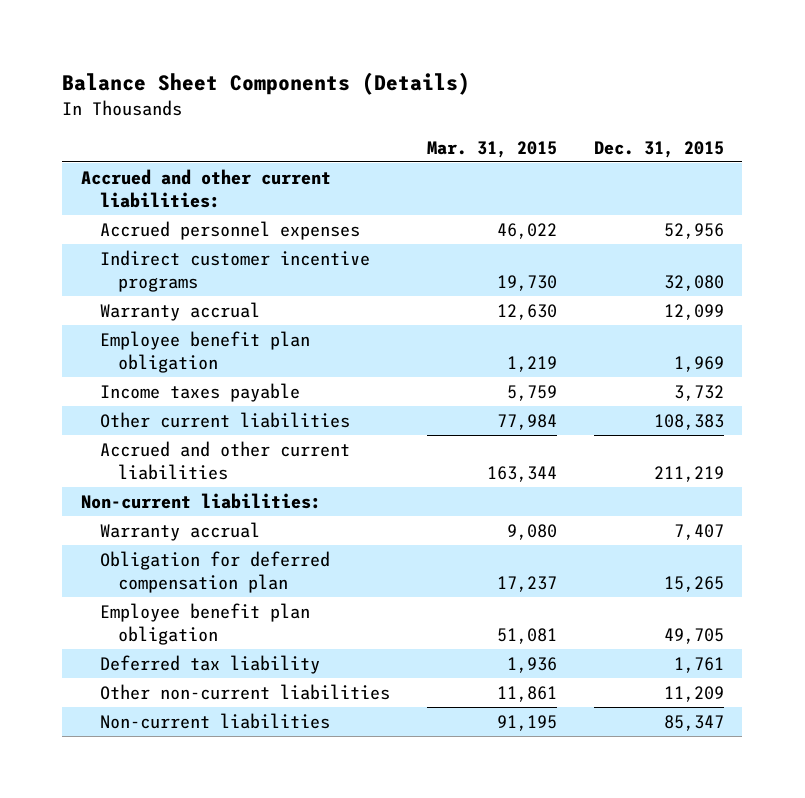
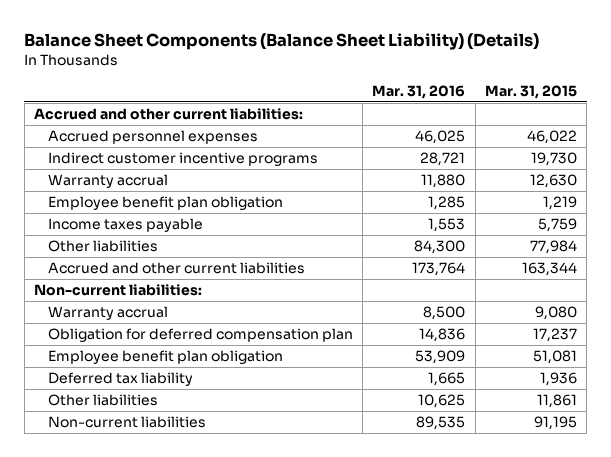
- Balance Sheet Components (Details)
+ Balance Sheet Components (Balance Sheet Liability) (Details)
- | Mar. 31, 2015 | Dec. 31, 2015
+ | Mar. 31, 2016 | Mar. 31, 2015
- Other current liabilities | 77,984 | 108,383
+ Other liabilities | 84,300 | 77,984
- Other non-current liabilities | 11,861 | 11,209
+ Other liabilities | 10,625 | 11,861

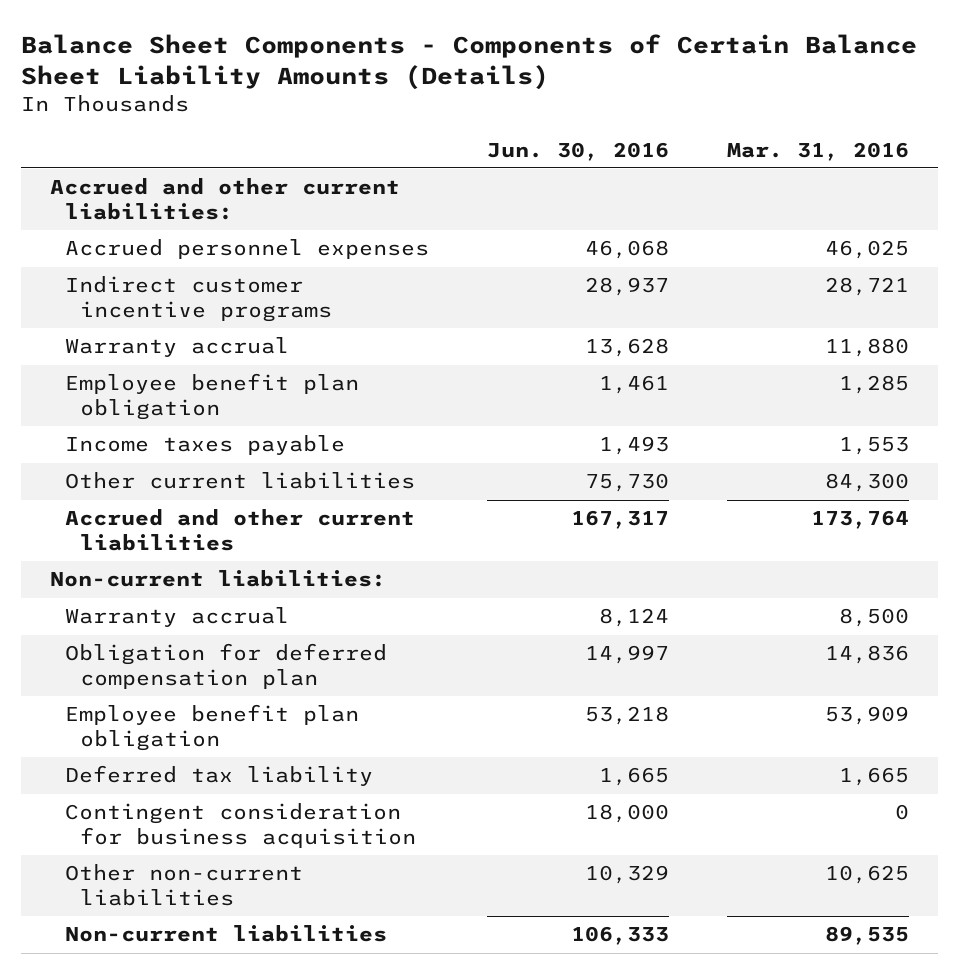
- Balance Sheet Components (Balance Sheet Liability) (Details)
+ Balance Sheet Components - Components of Certain Balance Sheet Liability Amounts (Details)
- | Mar. 31, 2016 | Mar. 31, 2015
+ | Jun. 30, 2016 | Mar. 31, 2016
- Other liabilities | 84,300 | 77,984
+ Other current liabilities | 75,730 | 84,300
- Other liabilities | 10,625 | 11,861
+ Contingent consideration for business acquisition | 18,000 | 0
+ Other non-current liabilities | 10,329 | 10,625

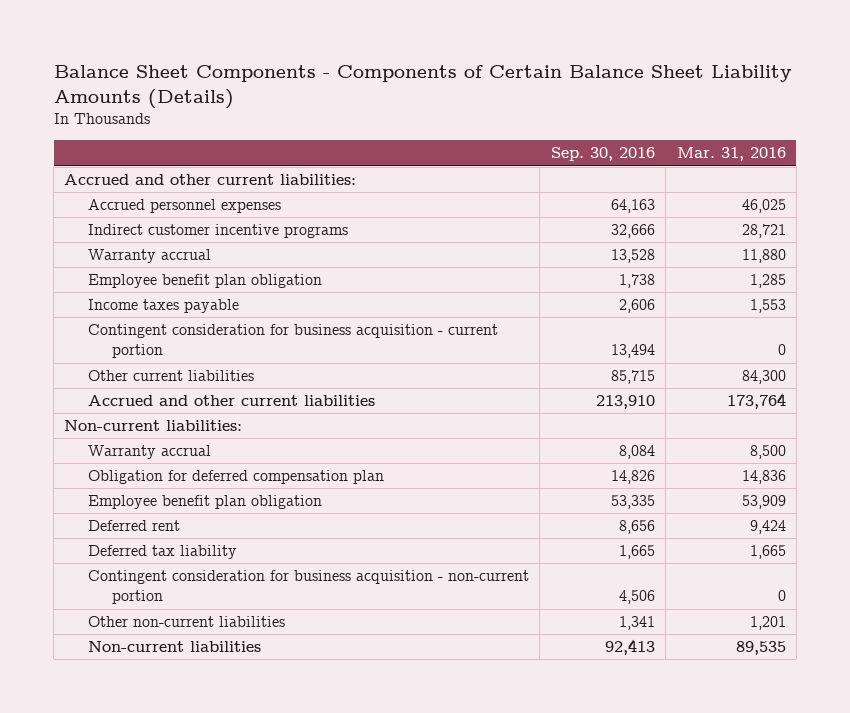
- | Jun. 30, 2016 | Mar. 31, 2016
+ | Sep. 30, 2016 | Mar. 31, 2016
+ Contingent consideration for business acquisition - current portion | 13,494 | 0
+ Deferred rent | 8,656 | 9,424
- Contingent consideration for business acquisition | 18,000 | 0
- Other non-current liabilities | 10,329 | 10,625
+ Contingent consideration for business acquisition - non-current portion | 4,506 | 0
+ Other non-current liabilities | 1,341 | 1,201

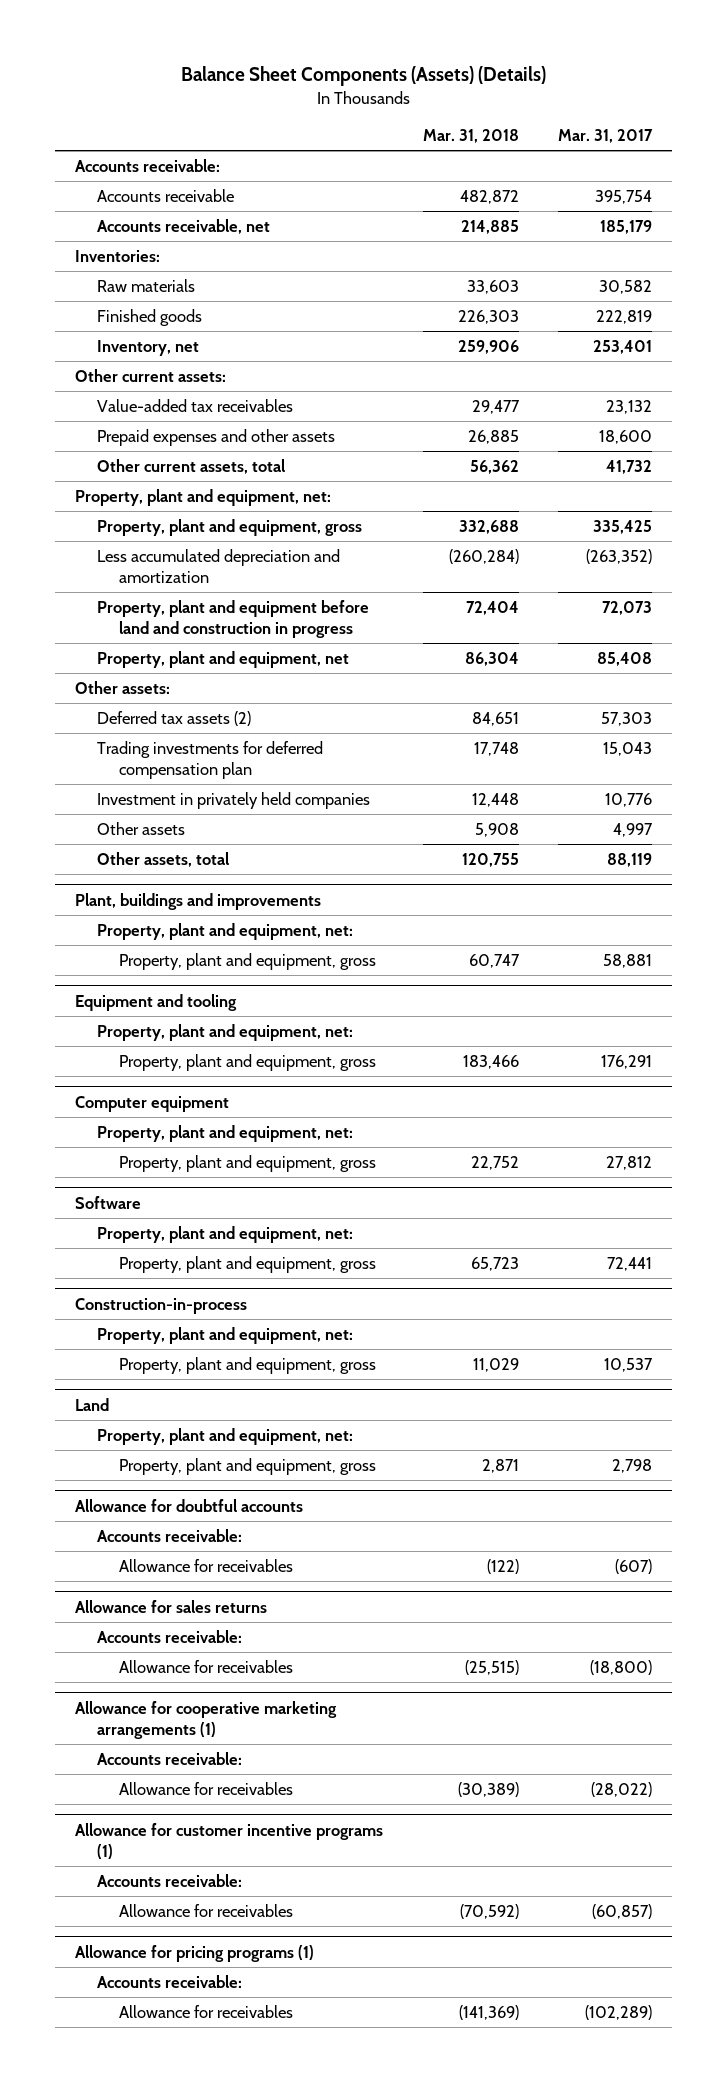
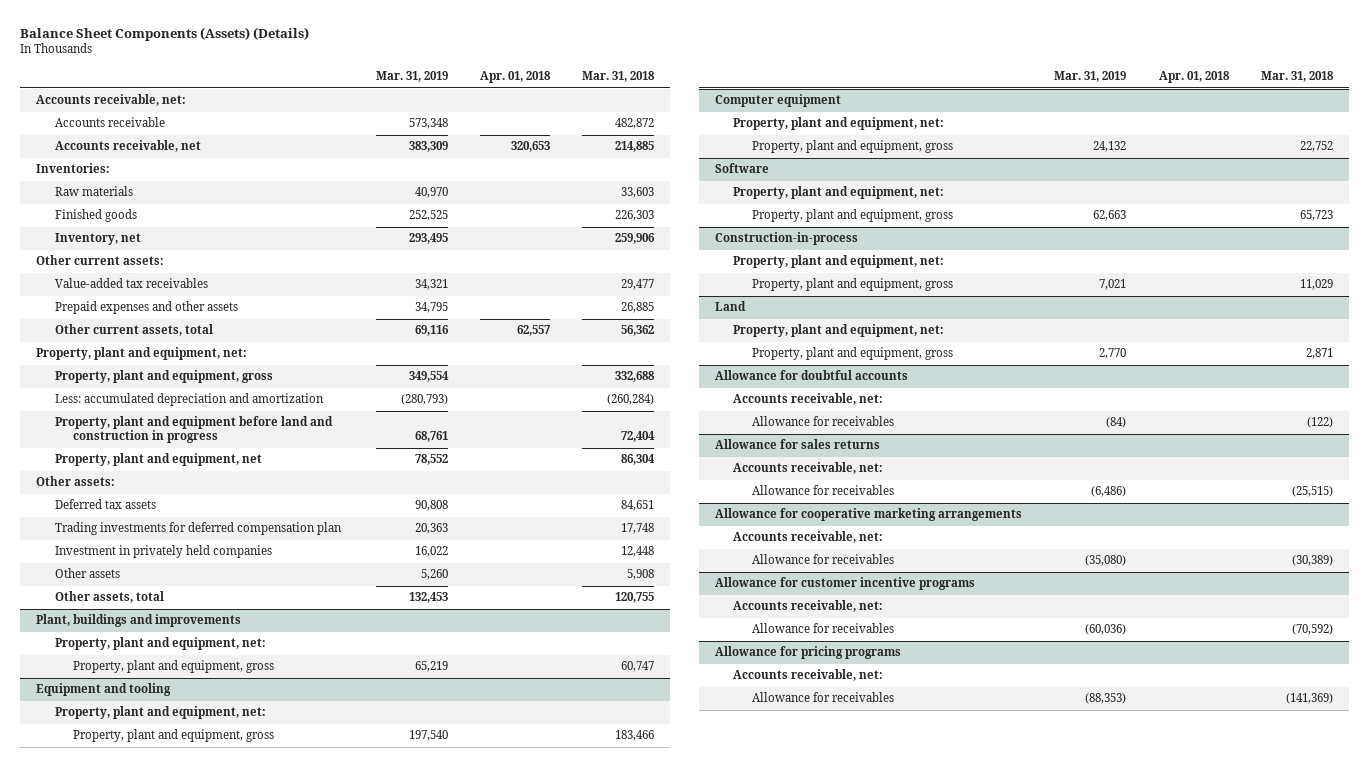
- | Mar. 31, 2018 | Mar. 31, 2017
+ | Mar. 31, 2019 | Apr. 01, 2018 | Mar. 31, 2018
- Accounts receivable:
+ Accounts receivable, net:
- Less accumulated depreciation and amortization | (260,284) | (263,352)
+ Less: accumulated depreciation and amortization | (280,793) | | (260,284)
- Deferred tax assets (2) | 84,651 | 57,303
+ Deferred tax assets | 90,808 | | 84,651
@ Allowance for doubtful accounts
- Accounts receivable:
+ Accounts receivable, net:
@ Allowance for sales returns
- Accounts receivable:
+ Accounts receivable, net:
- Allowance for cooperative marketing arrangements (1)
- Accounts receivable:
+ Allowance for cooperative marketing arrangements
+ Accounts receivable, net:
- Allowance for customer incentive programs (1)
- Accounts receivable:
+ Allowance for customer incentive programs
+ Accounts receivable, net:
- Allowance for pricing programs (1)
- Accounts receivable:
+ Allowance for pricing programs
+ Accounts receivable, net:

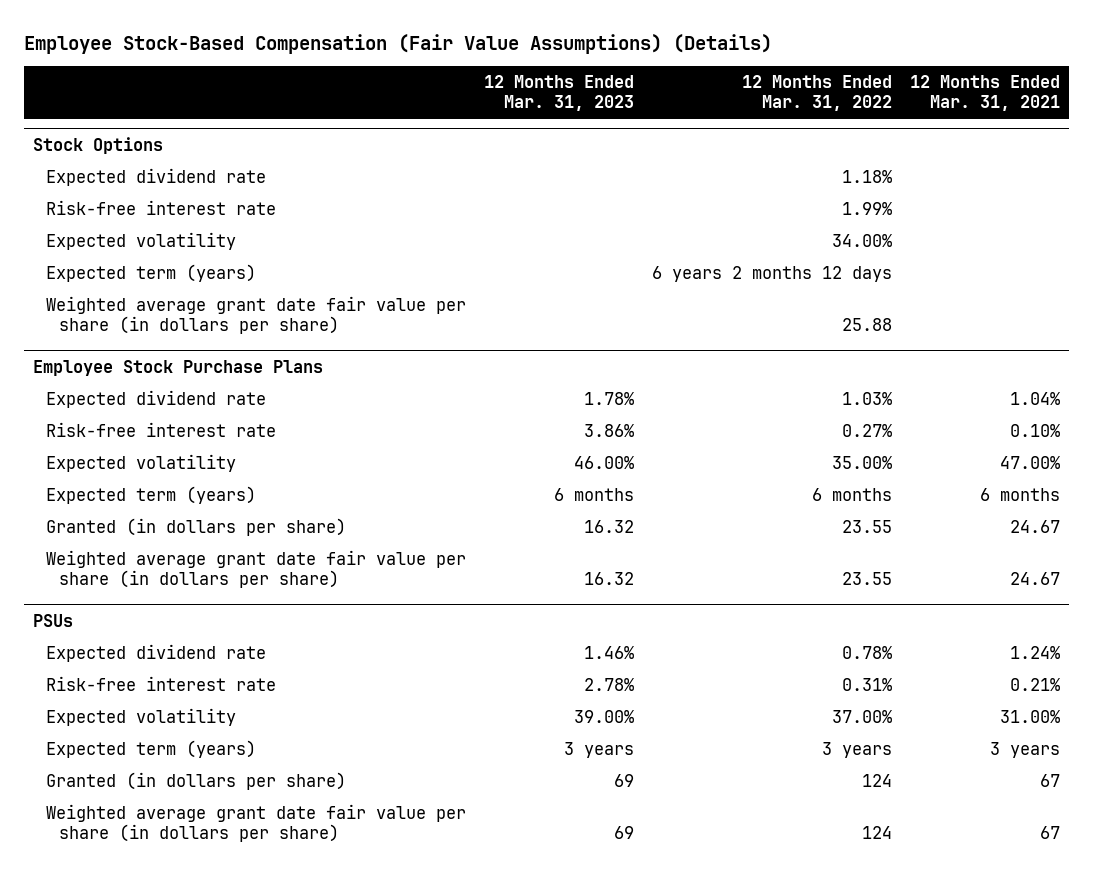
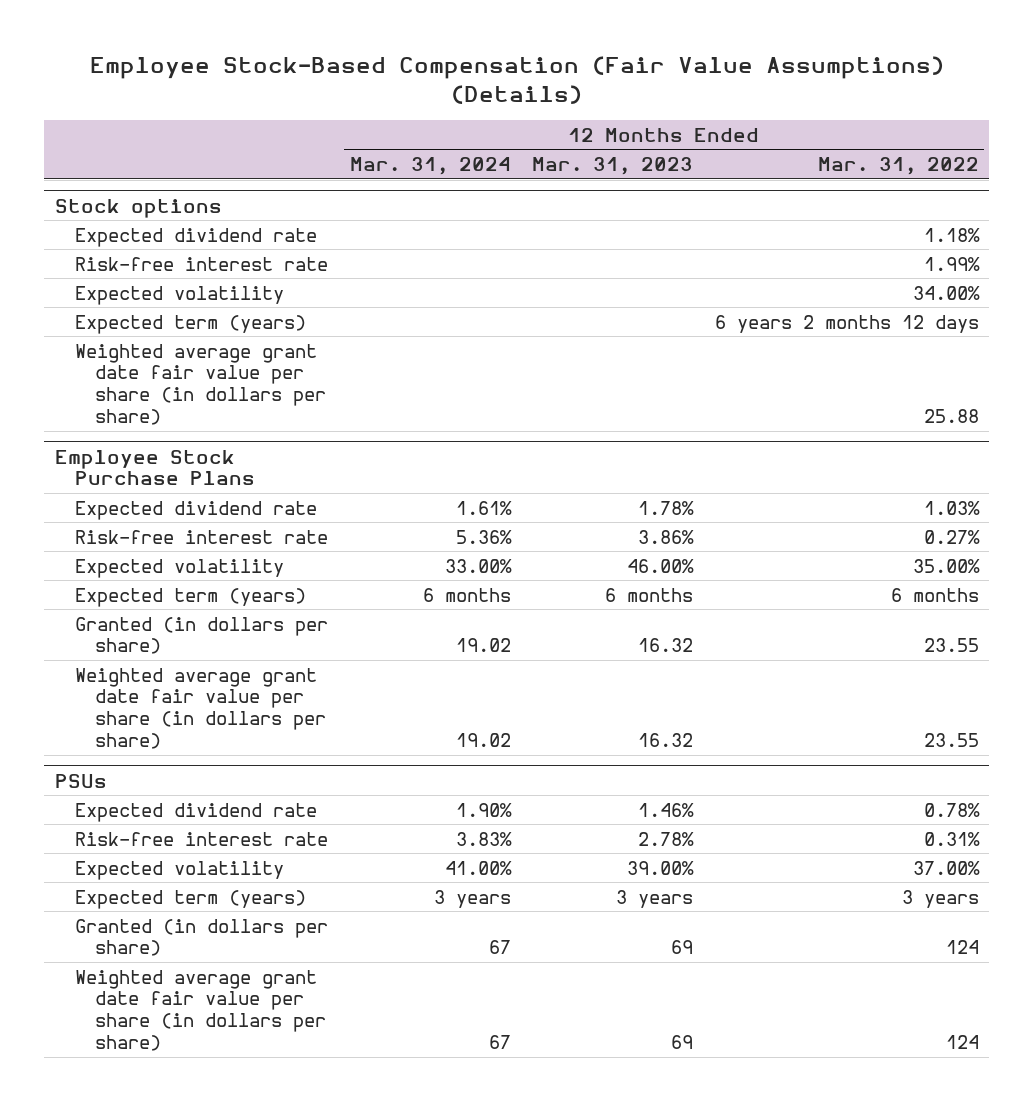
- | 12 Months Ended Mar. 31, 2023 | 12 Months Ended Mar. 31, 2022 | 12 Months Ended Mar. 31, 2021
+ | 12 Months Ended Mar. 31, 2024 | 12 Months Ended Mar. 31, 2023 | 12 Months Ended Mar. 31, 2022
- Stock Options
+ Stock options

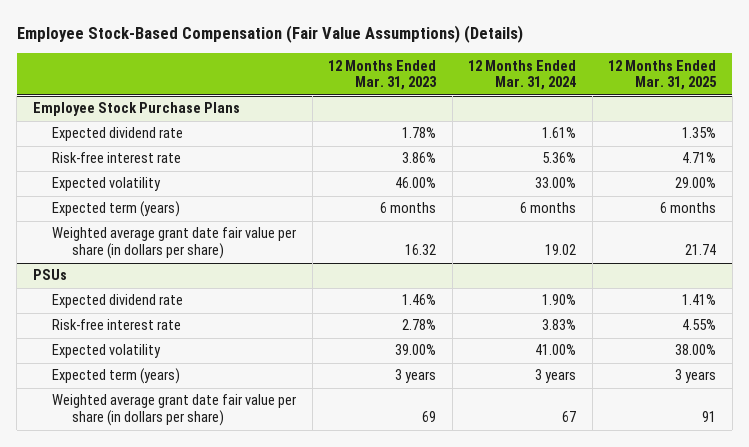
- | 12 Months Ended Mar. 31, 2024 | 12 Months Ended Mar. 31, 2023 | 12 Months Ended Mar. 31, 2022
+ | 12 Months Ended Mar. 31, 2023 | 12 Months Ended Mar. 31, 2024 | 12 Months Ended Mar. 31, 2025
- Stock options
- Expected dividend rate | | | 1.18%
- Risk-free interest rate | | | 1.99%
- Expected volatility | | | 34.00%
- Expected term (years) | | | 6 years 2 months 12 days
- Weighted average grant date fair value per share (in dollars per share) | | | 25.88
@ Employee Stock Purchase Plans
- Granted (in dollars per share) | 19.02 | 16.32 | 23.55
@ PSUs
- Granted (in dollars per share) | 67 | 69 | 124

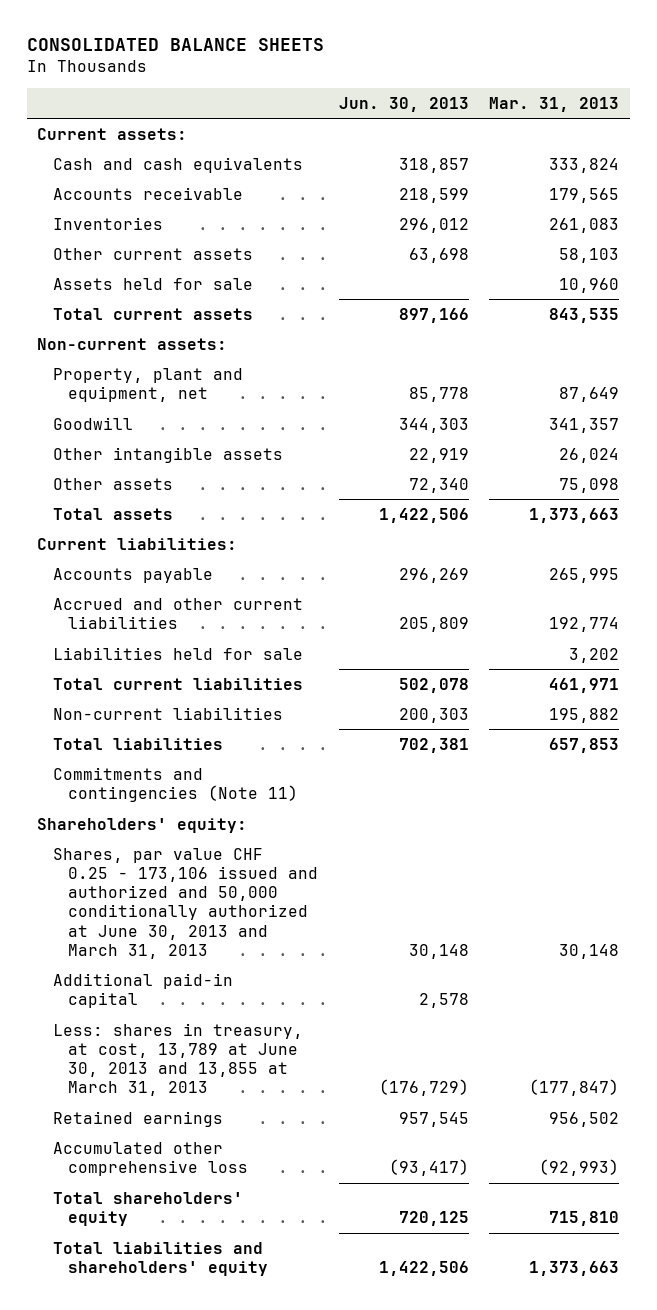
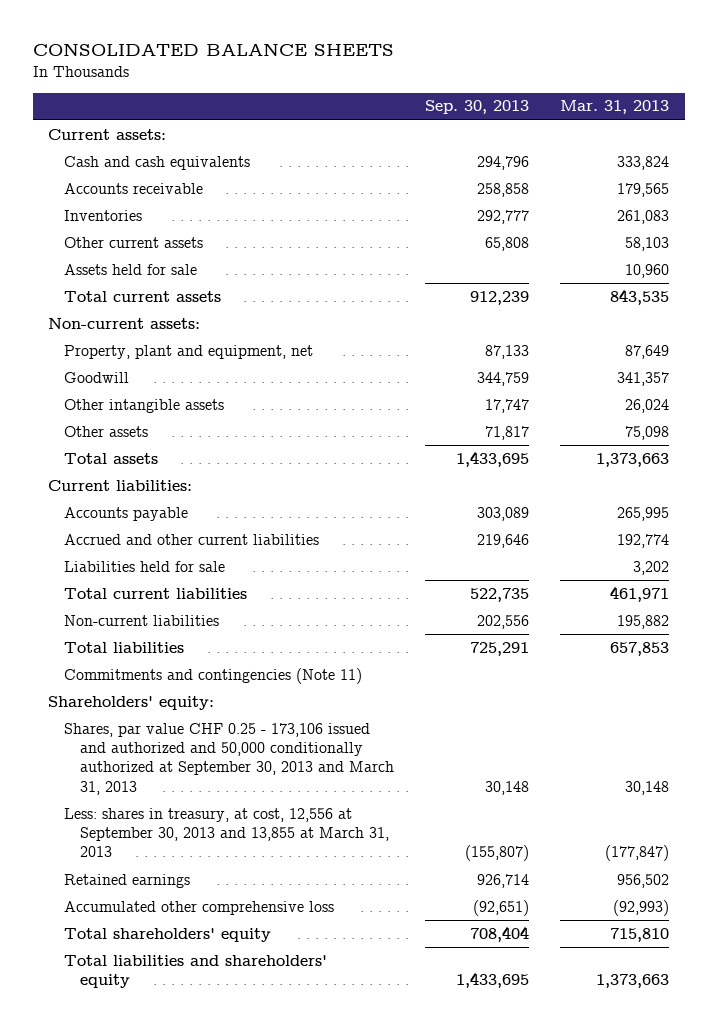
- | Jun. 30, 2013 | Mar. 31, 2013
+ | Sep. 30, 2013 | Mar. 31, 2013
- Shares, par value CHF 0.25 - 173,106 issued and authorized and 50,000 conditionally authorized at June 30, 2013 and March 31, 2013 | 30,148 | 30,148
- Additional paid-in capital | 2,578 |
- Less: shares in treasury, at cost, 13,789 at June 30, 2013 and 13,855 at March 31, 2013 | (176,729) | (177,847)
+ Shares, par value CHF 0.25 - 173,106 issued and authorized and 50,000 conditionally authorized at September 30, 2013 and March 31, 2013 | 30,148 | 30,148
+ Less: shares in treasury, at cost, 12,556 at September 30, 2013 and 13,855 at March 31, 2013 | (155,807) | (177,847)

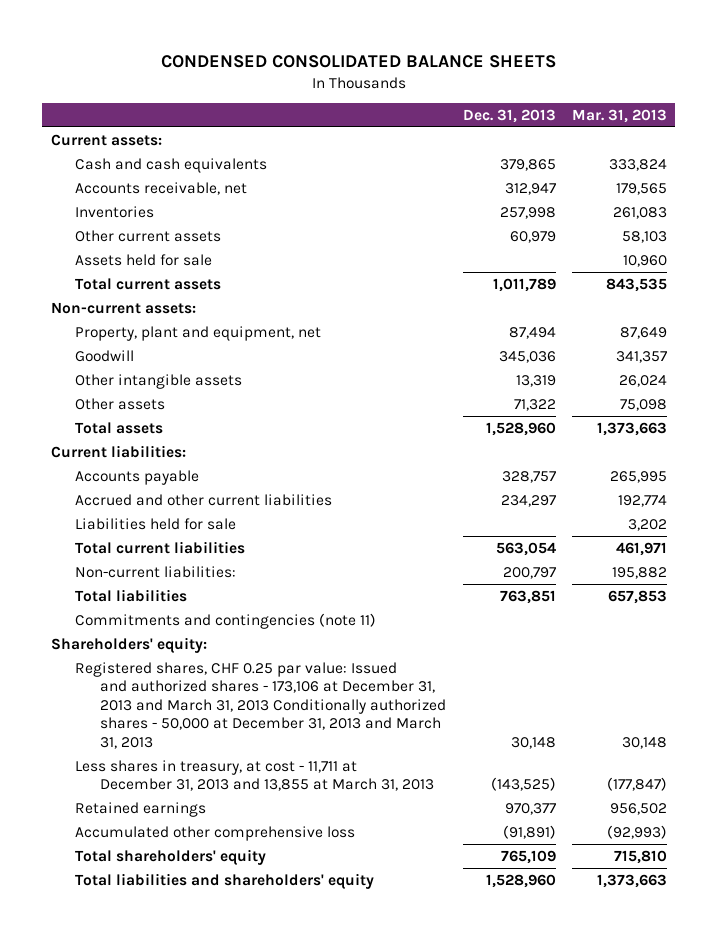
- CONSOLIDATED BALANCE SHEETS
+ CONDENSED CONSOLIDATED BALANCE SHEETS
- | Sep. 30, 2013 | Mar. 31, 2013
+ | Dec. 31, 2013 | Mar. 31, 2013
- Accounts receivable | 258,858 | 179,565
+ Accounts receivable, net | 312,947 | 179,565
- Non-current liabilities | 202,556 | 195,882
+ Non-current liabilities: | 200,797 | 195,882
- Commitments and contingencies (Note 11)
+ Commitments and contingencies (note 11)
- Shares, par value CHF 0.25 - 173,106 issued and authorized and 50,000 conditionally authorized at September 30, 2013 and March 31, 2013 | 30,148 | 30,148
- Less: shares in treasury, at cost, 12,556 at September 30, 2013 and 13,855 at March 31, 2013 | (155,807) | (177,847)
+ Registered shares, CHF 0.25 par value: Issued and authorized shares - 173,106 at December 31, 2013 and March 31, 2013 Conditionally authorized shares - 50,000 at December 31, 2013 and March 31, 2013 | 30,148 | 30,148
+ Less shares in treasury, at cost - 11,711 at December 31, 2013 and 13,855 at March 31, 2013 | (143,525) | (177,847)

